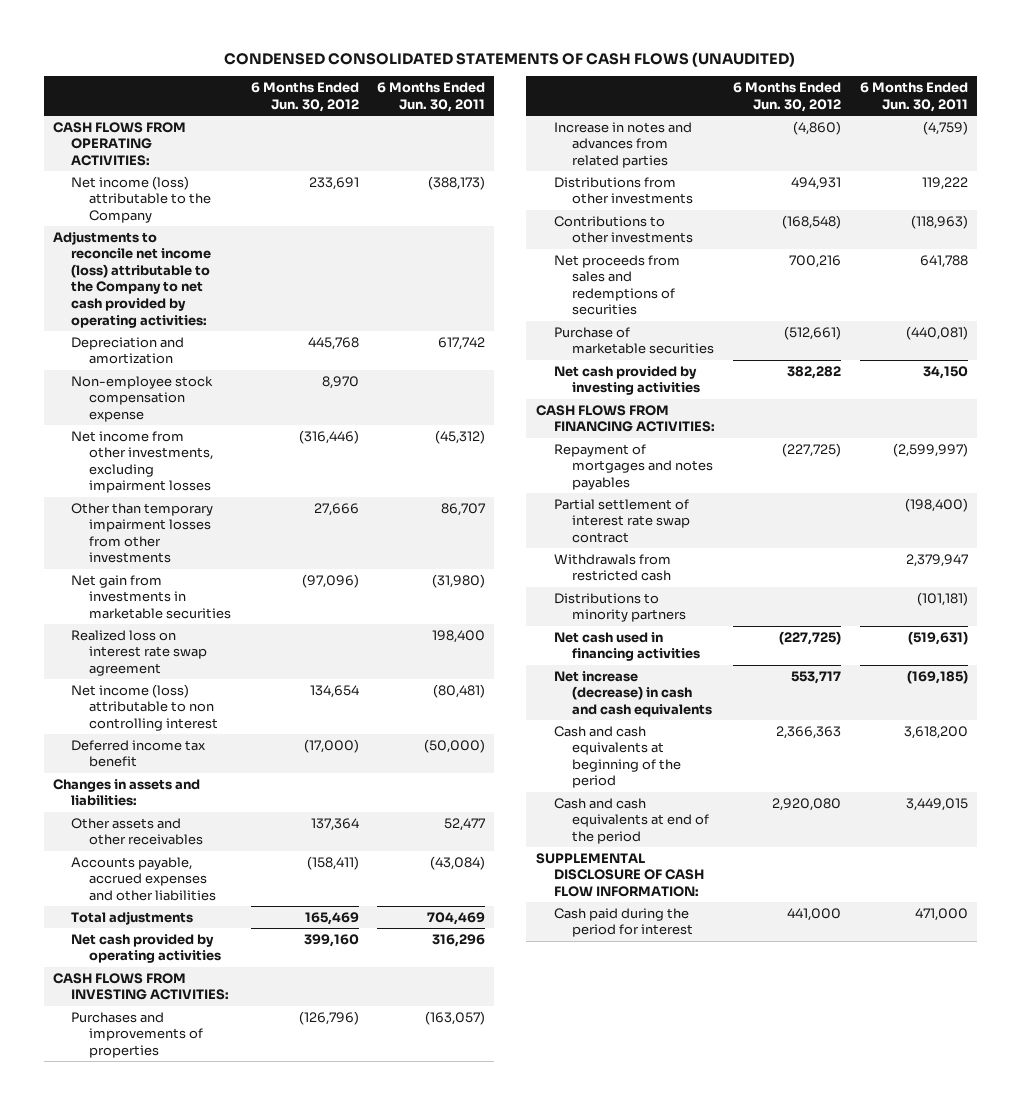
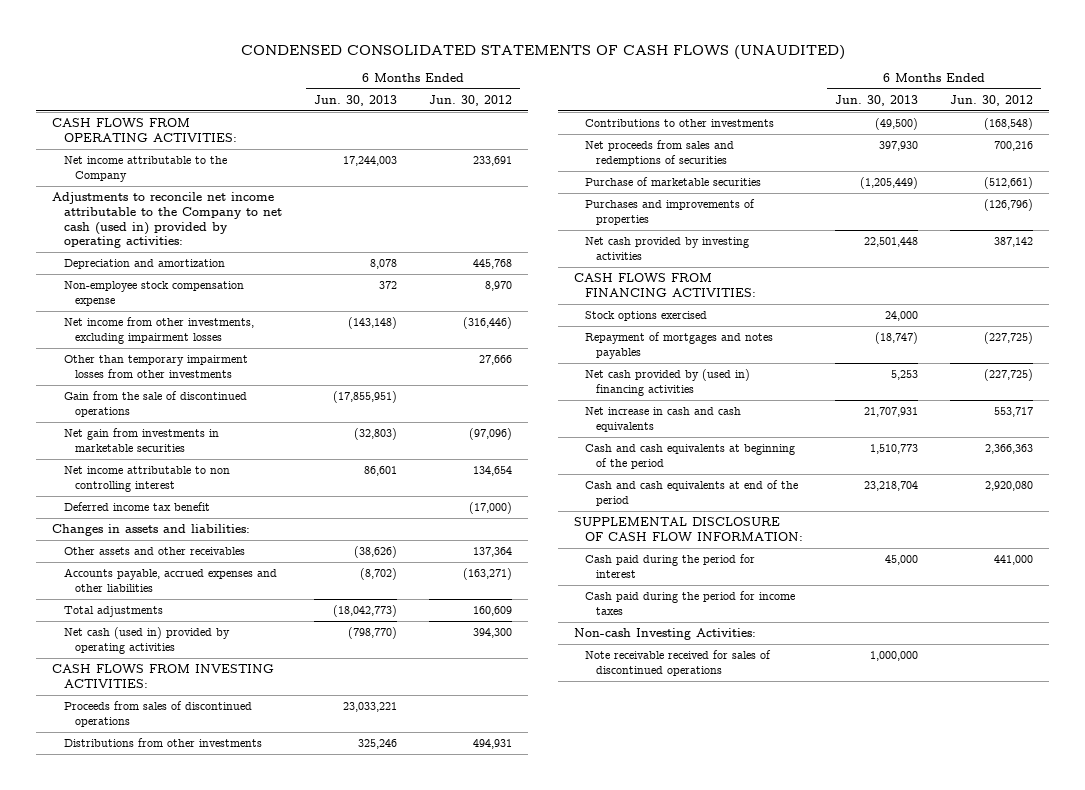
- | 6 Months Ended Jun. 30, 2012 | 6 Months Ended Jun. 30, 2011
+ | 6 Months Ended Jun. 30, 2013 | 6 Months Ended Jun. 30, 2012
- Net income (loss) attributable to the Company | 233,691 | (388,173)
- Adjustments to reconcile net income (loss) attributable to the Company to net cash provided by operating activities:
+ Net income attributable to the Company | 17,244,003 | 233,691
+ Adjustments to reconcile net income attributable to the Company to net cash (used in) provided by operating activities:
+ Gain from the sale of discontinued operations | (17,855,951) |
- Realized loss on interest rate swap agreement | | 198,400
- Net income (loss) attributable to non controlling interest | 134,654 | (80,481)
+ Net income attributable to non controlling interest | 86,601 | 134,654
- Accounts payable, accrued expenses and other liabilities | (158,411) | (43,084)
- Total adjustments | 165,469 | 704,469
- Net cash provided by operating activities | 399,160 | 316,296
+ Accounts payable, accrued expenses and other liabilities | (8,702) | (163,271)
+ Total adjustments | (18,042,773) | 160,609
+ Net cash (used in) provided by operating activities | (798,770) | 394,300
- Increase in notes and advances from related parties | (4,860) | (4,759)
+ Proceeds from sales of discontinued operations | 23,033,221 |
- Net cash provided by investing activities | 382,282 | 34,150
moved down: Purchases and improvements of properties | | (126,796)
+ Net cash provided by investing activities | 22,501,448 | 387,142
+ Stock options exercised | 24,000 |
- Partial settlement of interest rate swap contract | | (198,400)
- Withdrawals from restricted cash | | 2,379,947
- Distributions to minority partners | | (101,181)
- Net cash used in financing activities | (227,725) | (519,631)
- Net increase (decrease) in cash and cash equivalents | 553,717 | (169,185)
+ Net cash provided by (used in) financing activities | 5,253 | (227,725)
+ Net increase in cash and cash equivalents | 21,707,931 | 553,717
+ Cash paid during the period for income taxes
+ Non-cash Investing Activities:
+ Note receivable received for sales of discontinued operations | 1,000,000 |

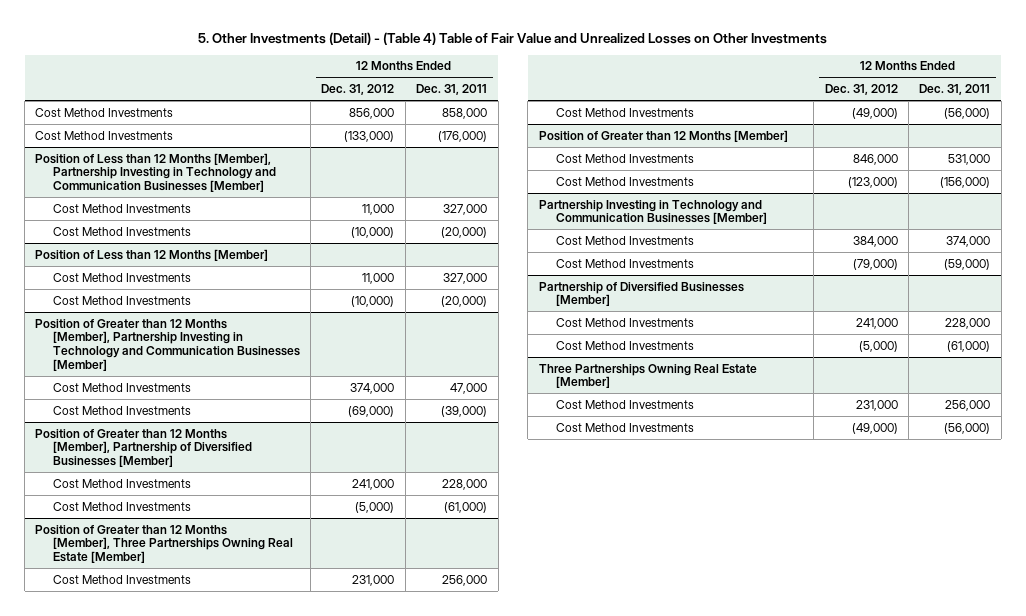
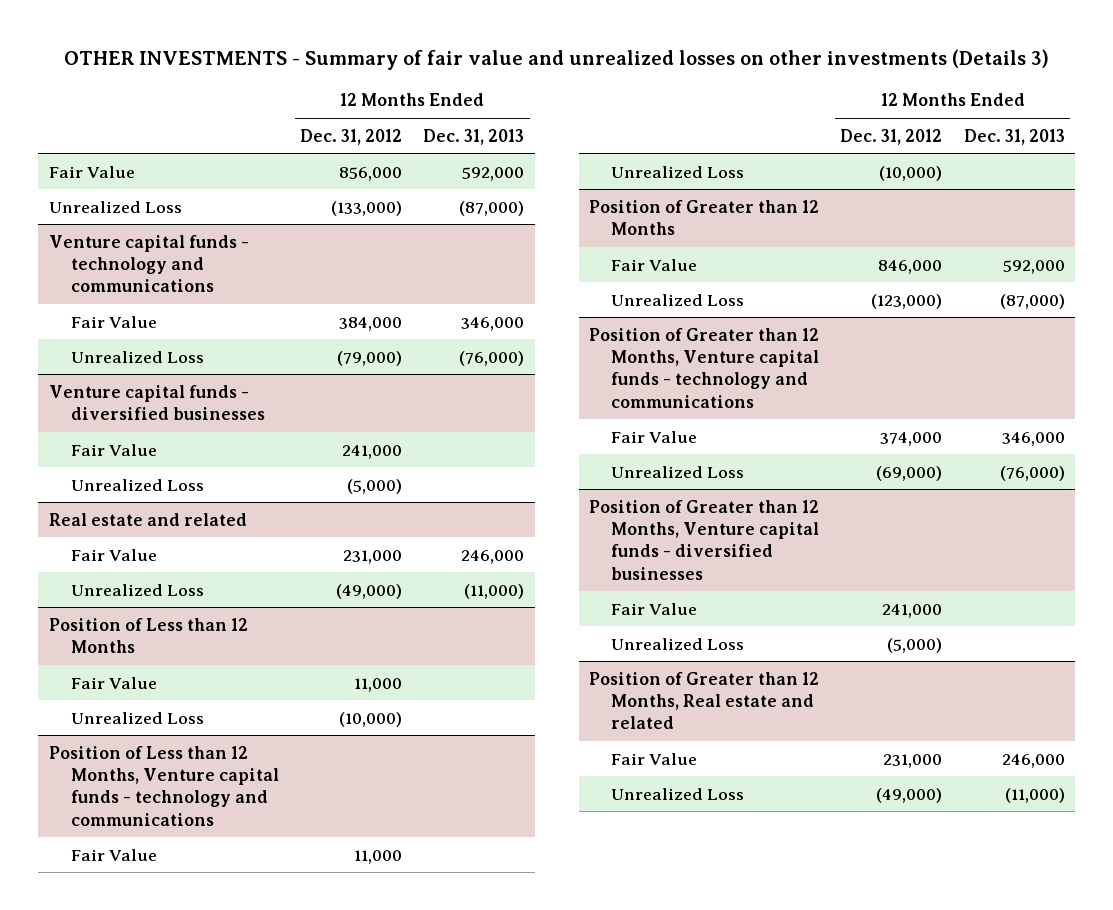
- 5. Other Investments (Detail) - (Table 4) Table of Fair Value and Unrealized Losses on Other Investments
+ OTHER INVESTMENTS - Summary of fair value and unrealized losses on other investments (Details 3)
- | 12 Months Ended Dec. 31, 2012 | 12 Months Ended Dec. 31, 2011
+ | 12 Months Ended Dec. 31, 2012 | 12 Months Ended Dec. 31, 2013
- Cost Method Investments | 856,000 | 858,000
- Cost Method Investments | (133,000) | (176,000)
- Position of Less than 12 Months [Member], Partnership Investing in Technology and Communication Businesses [Member]
- Cost Method Investments | 11,000 | 327,000
- Cost Method Investments | (10,000) | (20,000)
- Position of Less than 12 Months [Member]
- Cost Method Investments | 11,000 | 327,000
- Cost Method Investments | (10,000) | (20,000)
- Position of Greater than 12 Months [Member], Partnership Investing in Technology and Communication Businesses [Member]
- Cost Method Investments | 374,000 | 47,000
- Cost Method Investments | (69,000) | (39,000)
- Position of Greater than 12 Months [Member], Partnership of Diversified Businesses [Member]
- Cost Method Investments | 241,000 | 228,000
- Cost Method Investments | (5,000) | (61,000)
- Position of Greater than 12 Months [Member], Three Partnerships Owning Real Estate [Member]
- Cost Method Investments | 231,000 | 256,000
- Cost Method Investments | (49,000) | (56,000)
- Position of Greater than 12 Months [Member]
- Cost Method Investments | 846,000 | 531,000
- Cost Method Investments | (123,000) | (156,000)
- Partnership Investing in Technology and Communication Businesses [Member]
- Cost Method Investments | 384,000 | 374,000
- Cost Method Investments | (79,000) | (59,000)
- Partnership of Diversified Businesses [Member]
- Cost Method Investments | 241,000 | 228,000
- Cost Method Investments | (5,000) | (61,000)
- Three Partnerships Owning Real Estate [Member]
- Cost Method Investments | 231,000 | 256,000
- Cost Method Investments | (49,000) | (56,000)
+ Fair Value | 856,000 | 592,000
+ Unrealized Loss | (133,000) | (87,000)
+ Venture capital funds - technology and communications
+ Fair Value | 384,000 | 346,000
+ Unrealized Loss | (79,000) | (76,000)
+ Venture capital funds - diversified businesses
+ Fair Value | 241,000 |
+ Unrealized Loss | (5,000) |
+ Real estate and related
+ Fair Value | 231,000 | 246,000
+ Unrealized Loss | (49,000) | (11,000)
+ Position of Less than 12 Months
+ Fair Value | 11,000 |
+ Unrealized Loss | (10,000) |
+ Position of Less than 12 Months, Venture capital funds - technology and communications
+ Fair Value | 11,000 |
+ Unrealized Loss | (10,000) |
+ Position of Greater than 12 Months
+ Fair Value | 846,000 | 592,000
+ Unrealized Loss | (123,000) | (87,000)
+ Position of Greater than 12 Months, Venture capital funds - technology and communications
+ Fair Value | 374,000 | 346,000
+ Unrealized Loss | (69,000) | (76,000)
+ Position of Greater than 12 Months, Venture capital funds - diversified businesses
+ Fair Value | 241,000 |
+ Unrealized Loss | (5,000) |
+ Position of Greater than 12 Months, Real estate and related
+ Fair Value | 231,000 | 246,000
+ Unrealized Loss | (49,000) | (11,000)

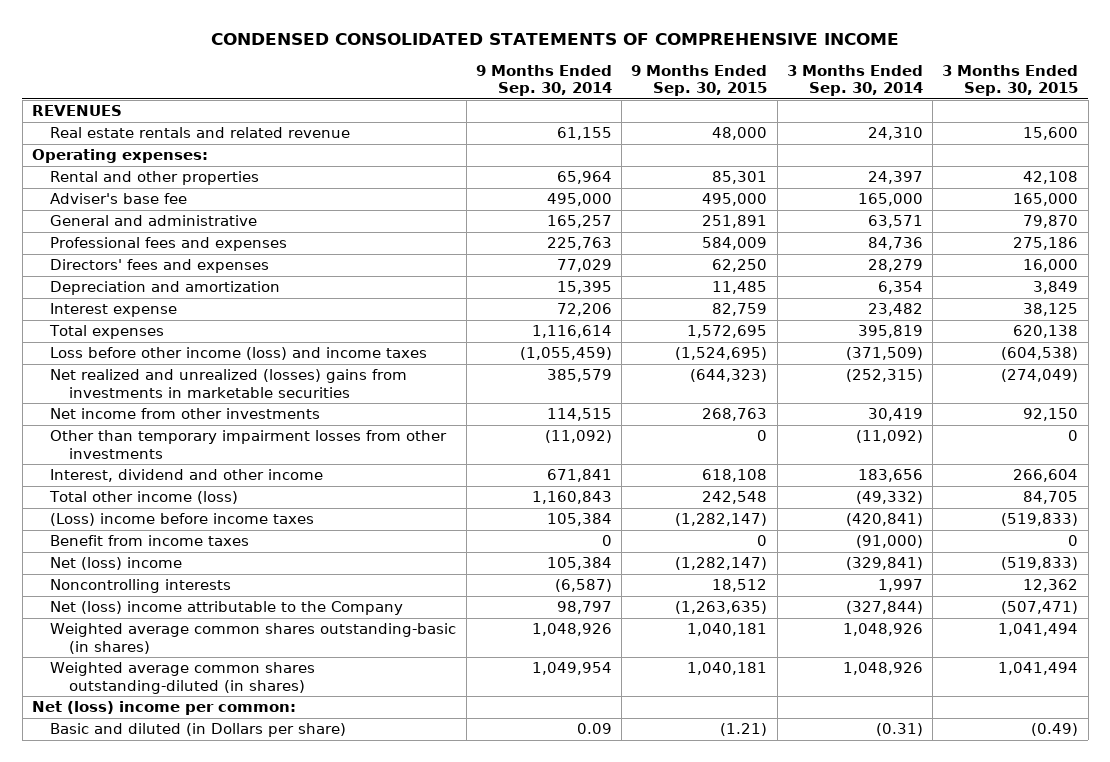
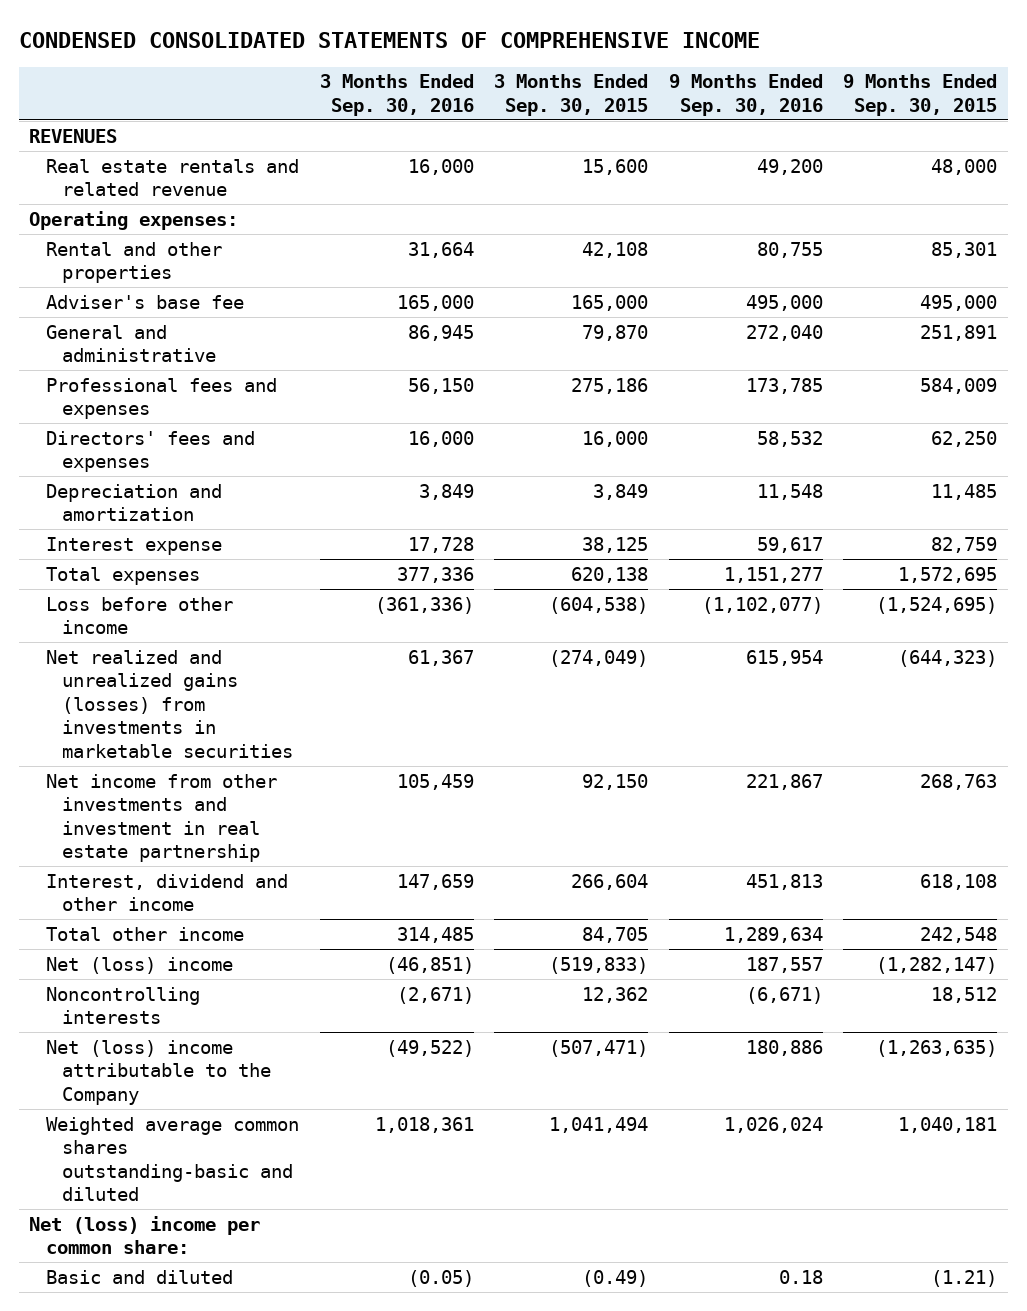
- | 9 Months Ended Sep. 30, 2014 | 9 Months Ended Sep. 30, 2015 | 3 Months Ended Sep. 30, 2014 | 3 Months Ended Sep. 30, 2015
+ | 3 Months Ended Sep. 30, 2016 | 3 Months Ended Sep. 30, 2015 | 9 Months Ended Sep. 30, 2016 | 9 Months Ended Sep. 30, 2015
- Loss before other income (loss) and income taxes | (1,055,459) | (1,524,695) | (371,509) | (604,538)
- Net realized and unrealized (losses) gains from investments in marketable securities | 385,579 | (644,323) | (252,315) | (274,049)
- Net income from other investments | 114,515 | 268,763 | 30,419 | 92,150
- Other than temporary impairment losses from other investments | (11,092) | 0 | (11,092) | 0
+ Loss before other income | (361,336) | (604,538) | (1,102,077) | (1,524,695)
+ Net realized and unrealized gains (losses) from investments in marketable securities | 61,367 | (274,049) | 615,954 | (644,323)
+ Net income from other investments and investment in real estate partnership | 105,459 | 92,150 | 221,867 | 268,763
- Total other income (loss) | 1,160,843 | 242,548 | (49,332) | 84,705
- (Loss) income before income taxes | 105,384 | (1,282,147) | (420,841) | (519,833)
- Benefit from income taxes | 0 | 0 | (91,000) | 0
+ Total other income | 314,485 | 84,705 | 1,289,634 | 242,548
- Weighted average common shares outstanding-basic (in shares) | 1,048,926 | 1,040,181 | 1,048,926 | 1,041,494
- Weighted average common shares outstanding-diluted (in shares) | 1,049,954 | 1,040,181 | 1,048,926 | 1,041,494
- Net (loss) income per common:
- Basic and diluted (in Dollars per share) | 0.09 | (1.21) | (0.31) | (0.49)
+ Weighted average common shares outstanding-basic and diluted | 1,018,361 | 1,041,494 | 1,026,024 | 1,040,181
+ Net (loss) income per common share:
+ Basic and diluted | (0.05) | (0.49) | 0.18 | (1.21)

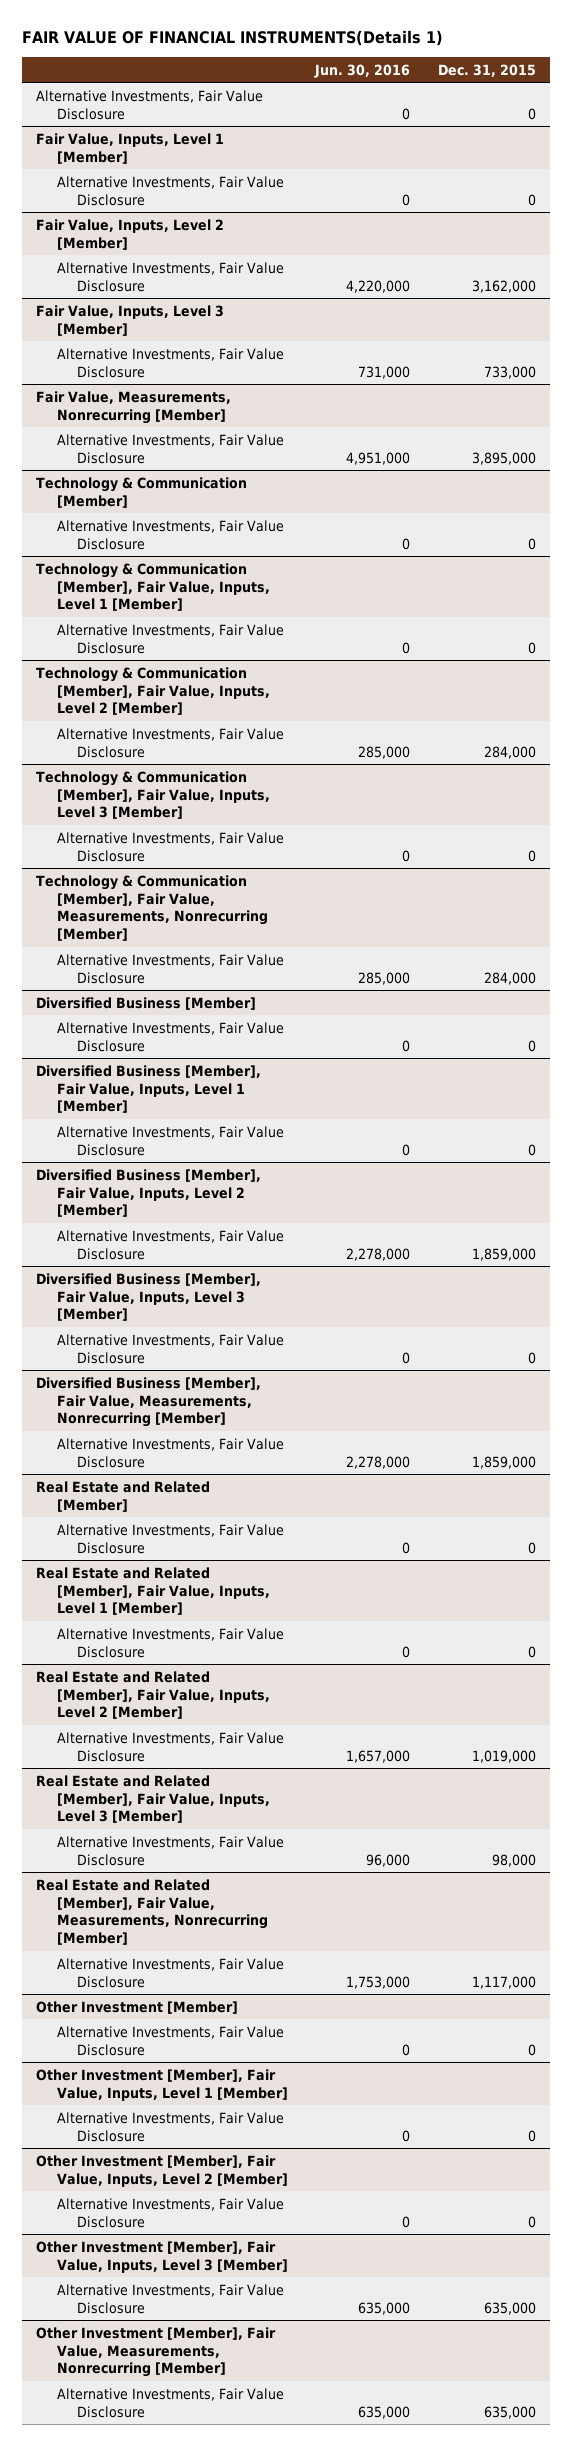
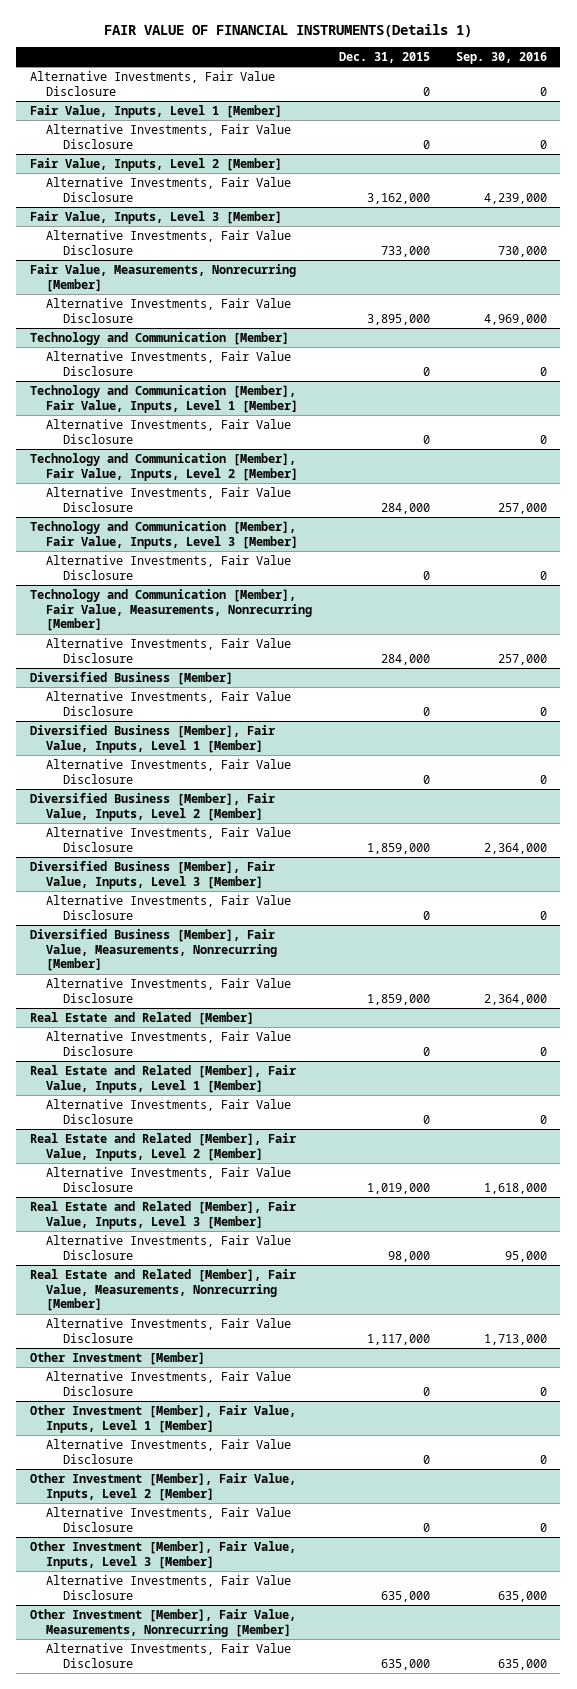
- | Jun. 30, 2016 | Dec. 31, 2015
+ | Dec. 31, 2015 | Sep. 30, 2016
- Technology & Communication [Member]
+ Technology and Communication [Member]
- Technology & Communication [Member], Fair Value, Inputs, Level 1 [Member]
+ Technology and Communication [Member], Fair Value, Inputs, Level 1 [Member]
- Technology & Communication [Member], Fair Value, Inputs, Level 2 [Member]
+ Technology and Communication [Member], Fair Value, Inputs, Level 2 [Member]
- Technology & Communication [Member], Fair Value, Inputs, Level 3 [Member]
+ Technology and Communication [Member], Fair Value, Inputs, Level 3 [Member]
- Technology & Communication [Member], Fair Value, Measurements, Nonrecurring [Member]
+ Technology and Communication [Member], Fair Value, Measurements, Nonrecurring [Member]

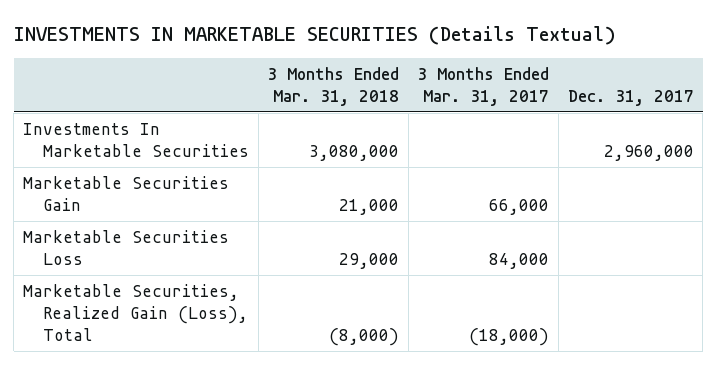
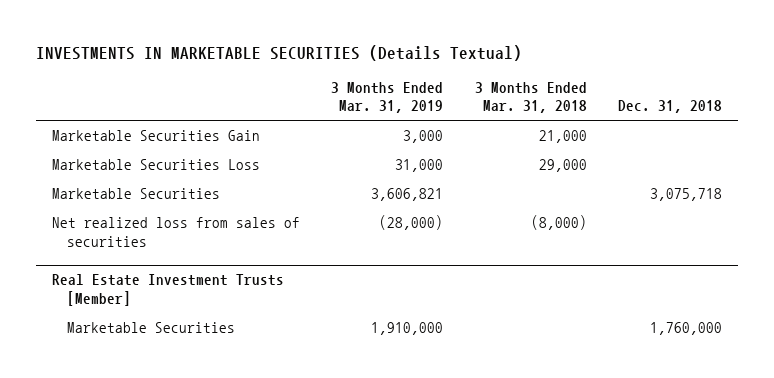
- | 3 Months Ended Mar. 31, 2018 | 3 Months Ended Mar. 31, 2017 | Dec. 31, 2017
+ | 3 Months Ended Mar. 31, 2019 | 3 Months Ended Mar. 31, 2018 | Dec. 31, 2018
- Investments In Marketable Securities | 3,080,000 | | 2,960,000
- Marketable Securities, Realized Gain (Loss), Total | (8,000) | (18,000) |
+ Marketable Securities | 3,606,821 | | 3,075,718
+ Net realized loss from sales of securities | (28,000) | (8,000) |
+ Real Estate Investment Trusts [Member]
+ Marketable Securities | 1,910,000 | | 1,760,000

